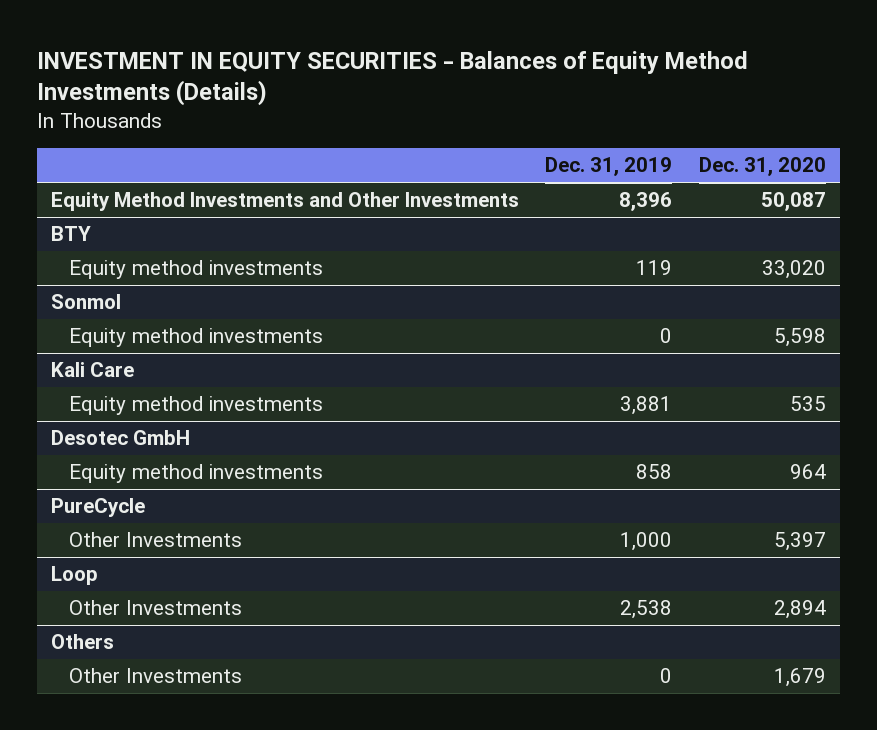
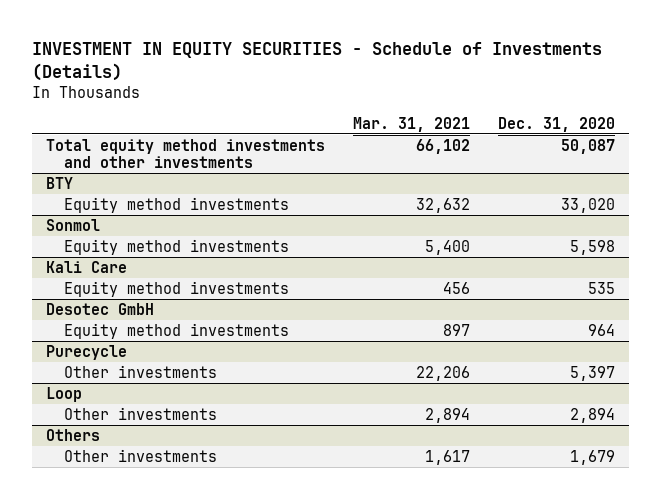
- INVESTMENT IN EQUITY SECURITIES - Balances of Equity Method Investments (Details)
+ INVESTMENT IN EQUITY SECURITIES - Schedule of Investments (Details)
- | Dec. 31, 2019 | Dec. 31, 2020
+ | Mar. 31, 2021 | Dec. 31, 2020
- Equity Method Investments and Other Investments | 8,396 | 50,087
+ Total equity method investments and other investments | 66,102 | 50,087
- PureCycle
- Other Investments | 1,000 | 5,397
+ Purecycle
+ Other investments | 22,206 | 5,397
@ Loop
- Other Investments | 2,538 | 2,894
+ Other investments | 2,894 | 2,894
@ Others
- Other Investments | 0 | 1,679
+ Other investments | 1,617 | 1,679

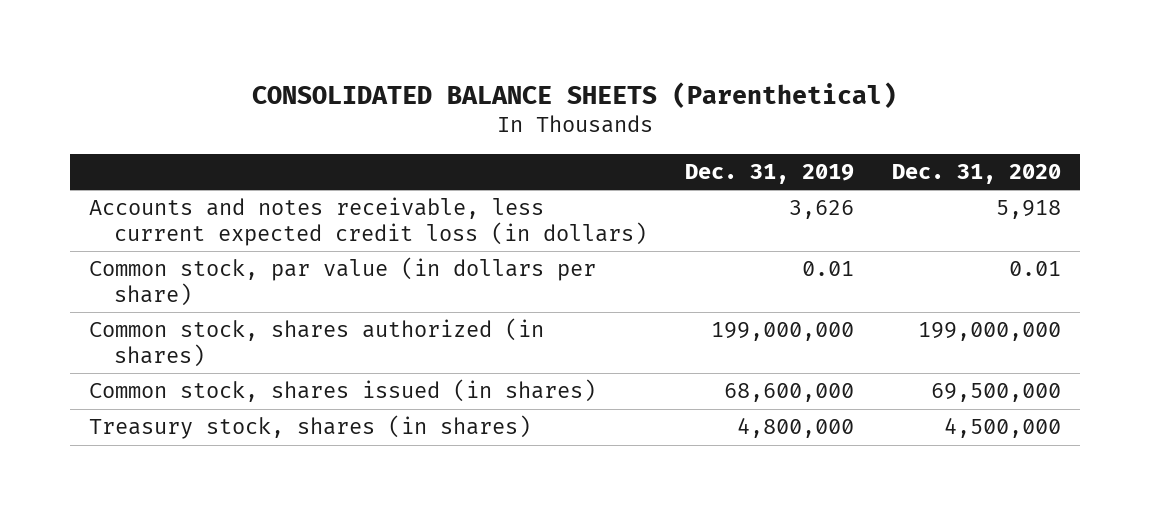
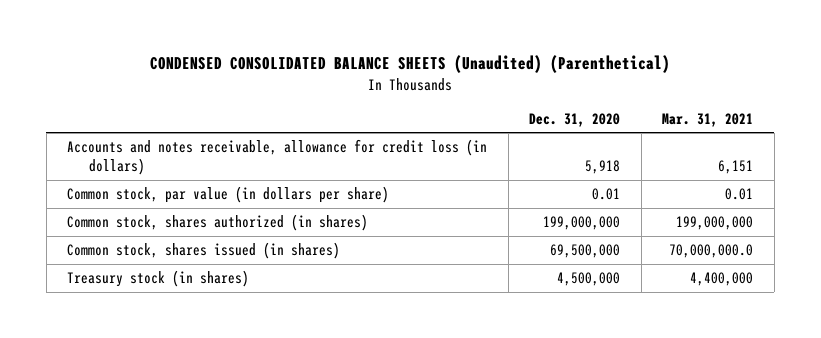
- CONSOLIDATED BALANCE SHEETS (Parenthetical)
+ CONDENSED CONSOLIDATED BALANCE SHEETS (Unaudited) (Parenthetical)
- | Dec. 31, 2019 | Dec. 31, 2020
+ | Dec. 31, 2020 | Mar. 31, 2021
- Accounts and notes receivable, less current expected credit loss (in dollars) | 3,626 | 5,918
+ Accounts and notes receivable, allowance for credit loss (in dollars) | 5,918 | 6,151
- Treasury stock, shares (in shares) | 4,800,000 | 4,500,000
+ Treasury stock (in shares) | 4,500,000 | 4,400,000

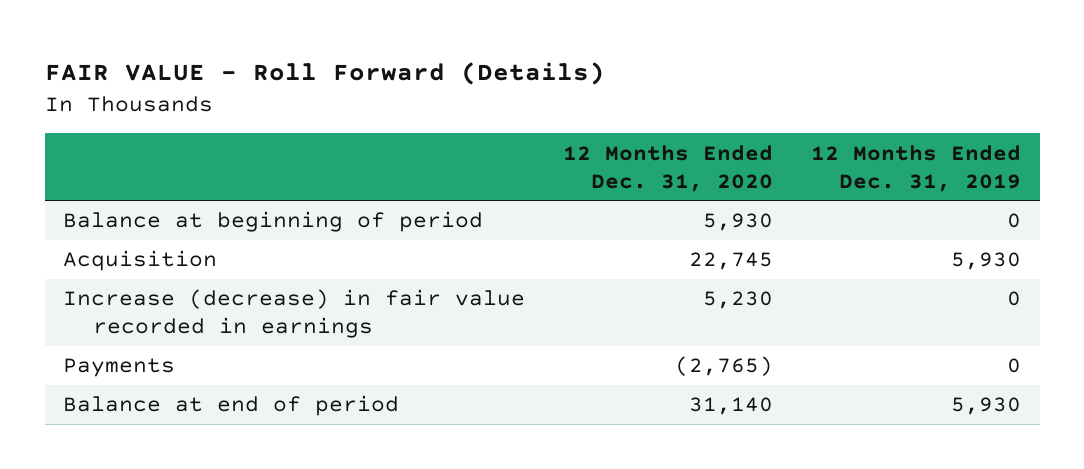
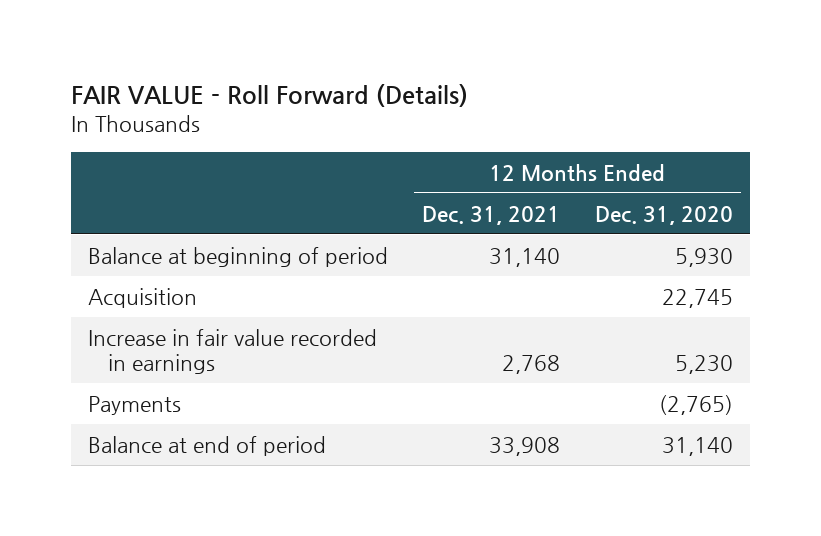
- | 12 Months Ended Dec. 31, 2020 | 12 Months Ended Dec. 31, 2019
+ | 12 Months Ended Dec. 31, 2021 | 12 Months Ended Dec. 31, 2020
- Increase (decrease) in fair value recorded in earnings | 5,230 | 0
+ Increase in fair value recorded in earnings | 2,768 | 5,230

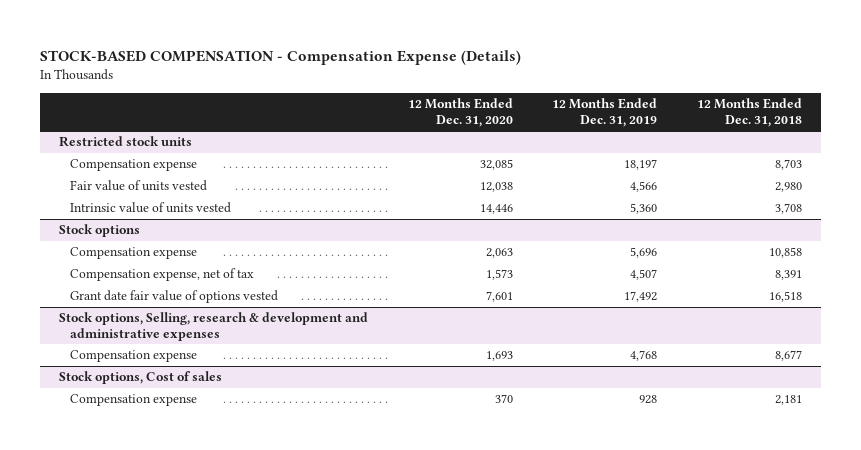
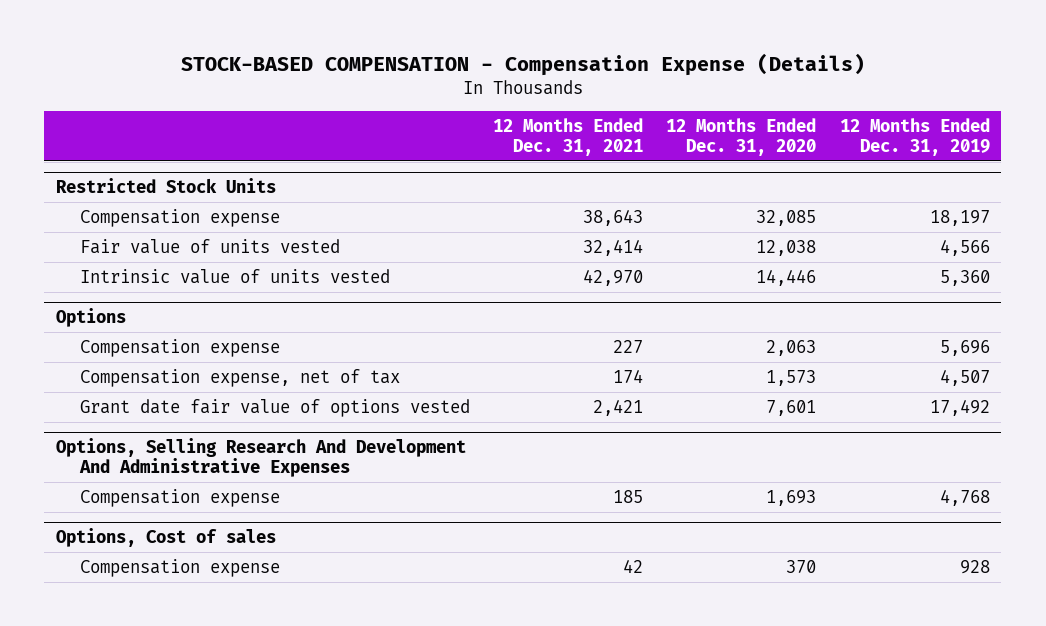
- | 12 Months Ended Dec. 31, 2020 | 12 Months Ended Dec. 31, 2019 | 12 Months Ended Dec. 31, 2018
+ | 12 Months Ended Dec. 31, 2021 | 12 Months Ended Dec. 31, 2020 | 12 Months Ended Dec. 31, 2019
- Restricted stock units
+ Restricted Stock Units
- Stock options
+ Options
- Stock options, Selling, research & development and administrative expenses
+ Options, Selling Research And Development And Administrative Expenses
- Stock options, Cost of sales
+ Options, Cost of sales

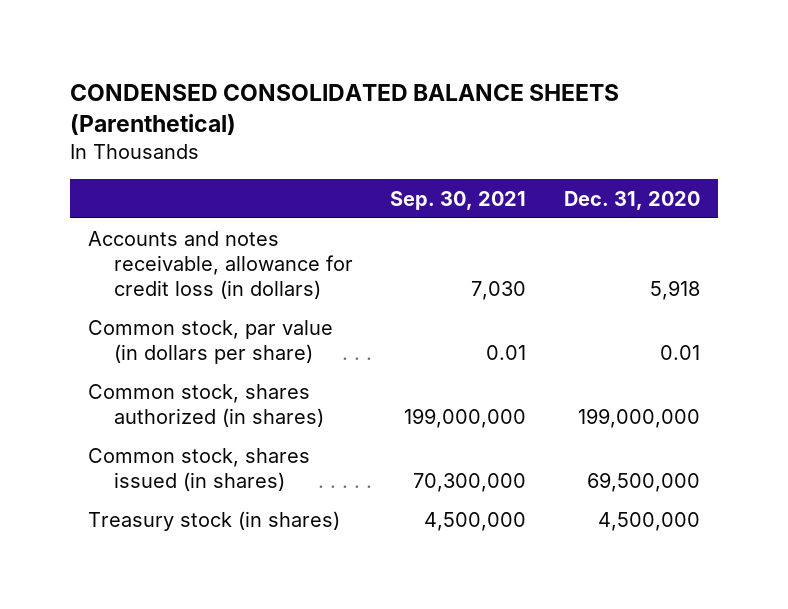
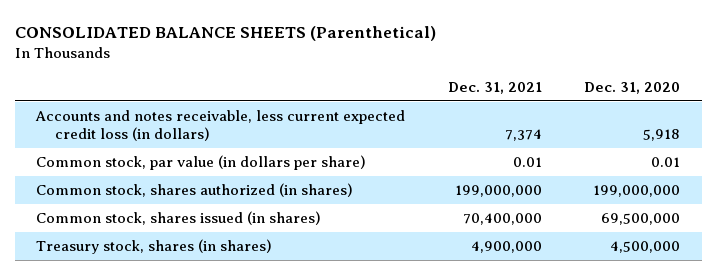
- CONDENSED CONSOLIDATED BALANCE SHEETS (Parenthetical)
+ CONSOLIDATED BALANCE SHEETS (Parenthetical)
- | Sep. 30, 2021 | Dec. 31, 2020
+ | Dec. 31, 2021 | Dec. 31, 2020
- Accounts and notes receivable, allowance for credit loss (in dollars) | 7,030 | 5,918
+ Accounts and notes receivable, less current expected credit loss (in dollars) | 7,374 | 5,918
- Treasury stock (in shares) | 4,500,000 | 4,500,000
+ Treasury stock, shares (in shares) | 4,900,000 | 4,500,000

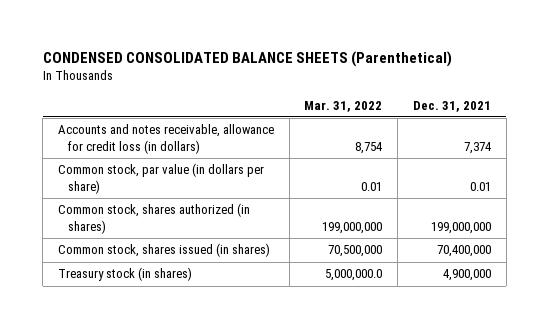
- CONSOLIDATED BALANCE SHEETS (Parenthetical)
+ CONDENSED CONSOLIDATED BALANCE SHEETS (Parenthetical)
- | Dec. 31, 2021 | Dec. 31, 2020
+ | Mar. 31, 2022 | Dec. 31, 2021
- Accounts and notes receivable, less current expected credit loss (in dollars) | 7,374 | 5,918
+ Accounts and notes receivable, allowance for credit loss (in dollars) | 8,754 | 7,374
- Treasury stock, shares (in shares) | 4,900,000 | 4,500,000
+ Treasury stock (in shares) | 5,000,000.0 | 4,900,000

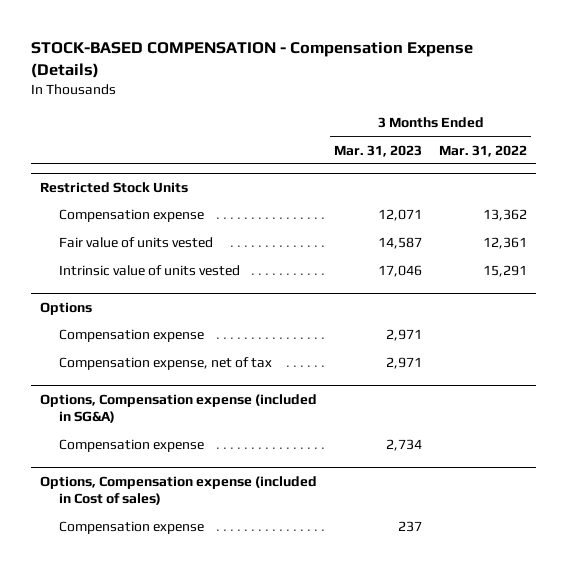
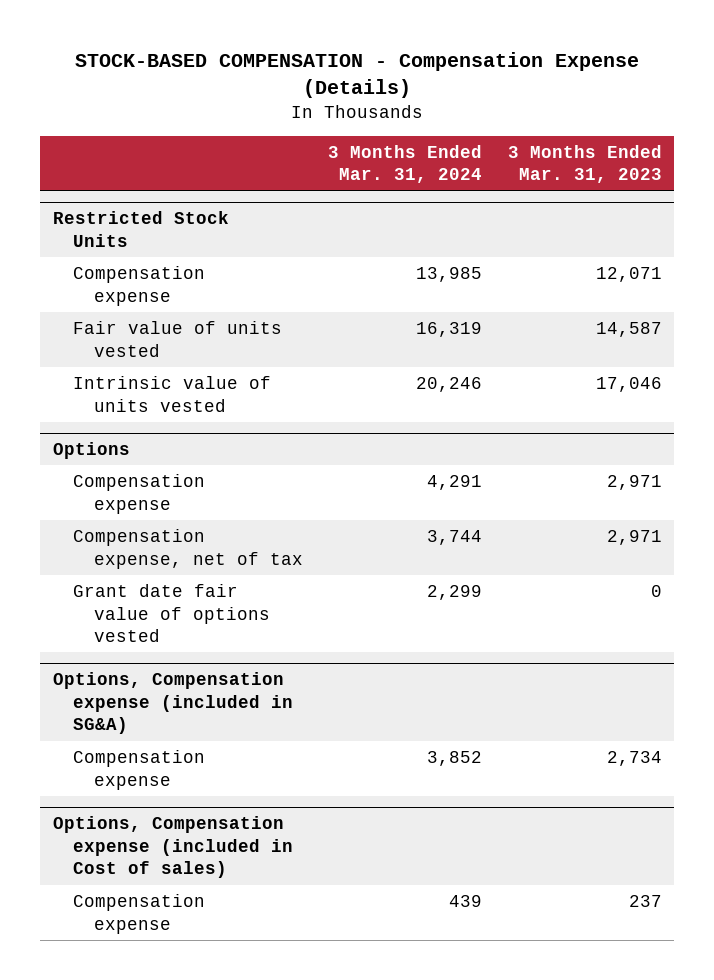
- | 3 Months Ended Mar. 31, 2023 | 3 Months Ended Mar. 31, 2022
+ | 3 Months Ended Mar. 31, 2024 | 3 Months Ended Mar. 31, 2023
@ Options
+ Grant date fair value of options vested | 2,299 | 0

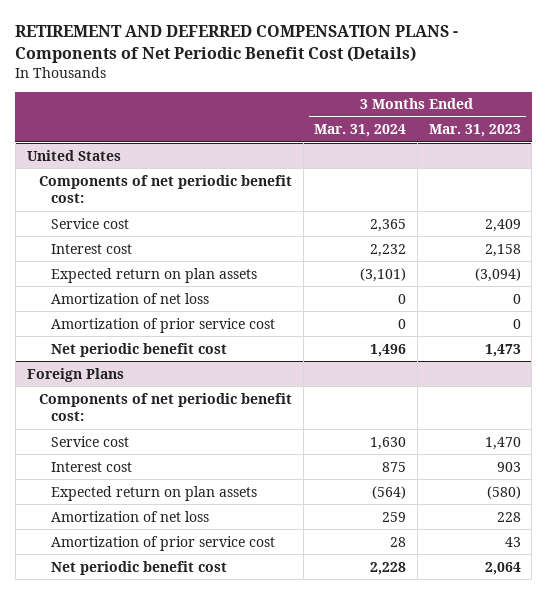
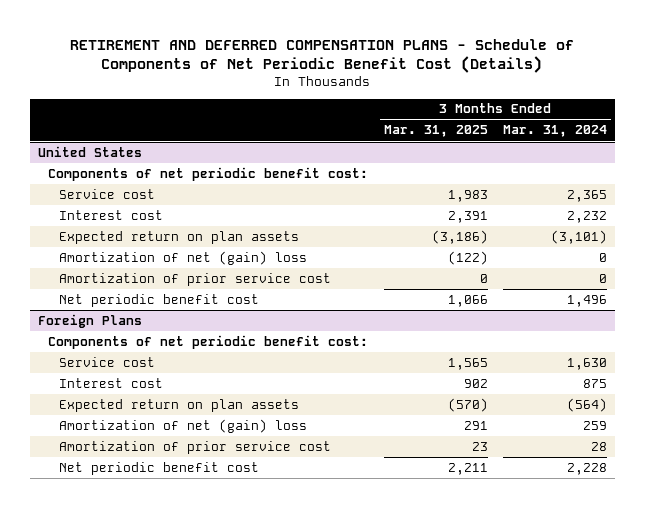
- RETIREMENT AND DEFERRED COMPENSATION PLANS - Components of Net Periodic Benefit Cost (Details)
+ RETIREMENT AND DEFERRED COMPENSATION PLANS - Schedule of Components of Net Periodic Benefit Cost (Details)
- | 3 Months Ended Mar. 31, 2024 | 3 Months Ended Mar. 31, 2023
+ | 3 Months Ended Mar. 31, 2025 | 3 Months Ended Mar. 31, 2024
@ United States
- Amortization of net loss | 0 | 0
+ Amortization of net (gain) loss | (122) | 0
@ Foreign Plans
- Amortization of net loss | 259 | 228
+ Amortization of net (gain) loss | 291 | 259

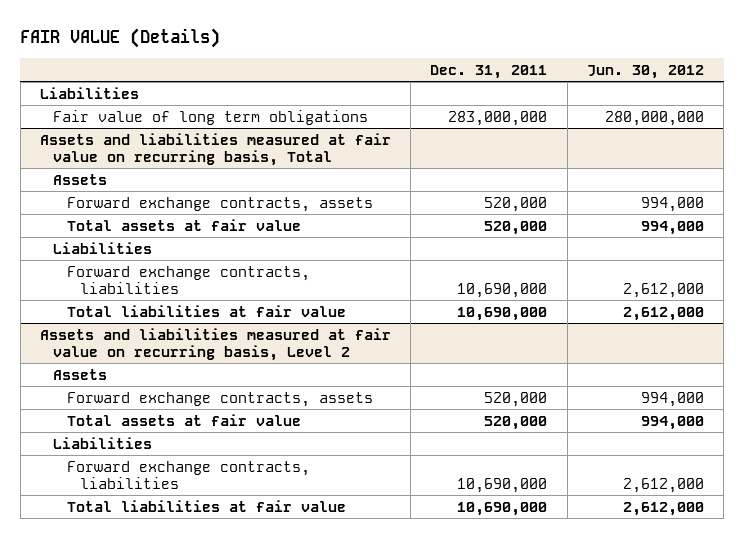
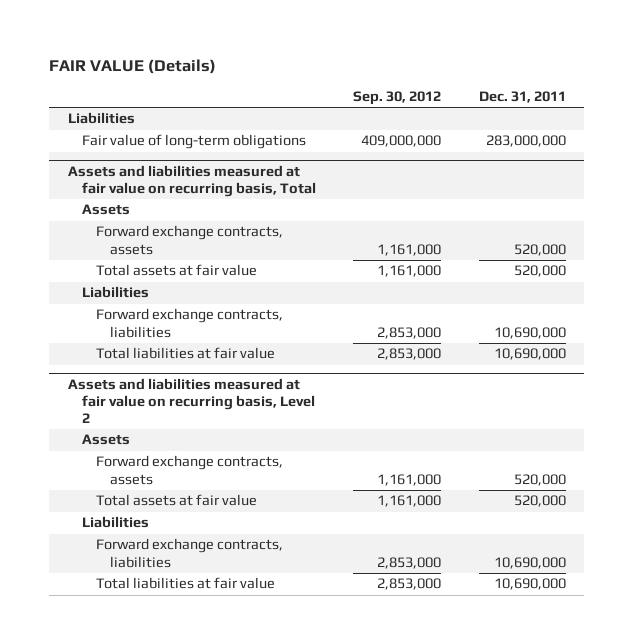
- | Dec. 31, 2011 | Jun. 30, 2012
+ | Sep. 30, 2012 | Dec. 31, 2011
- Fair value of long term obligations | 283,000,000 | 280,000,000
+ Fair value of long-term obligations | 409,000,000 | 283,000,000

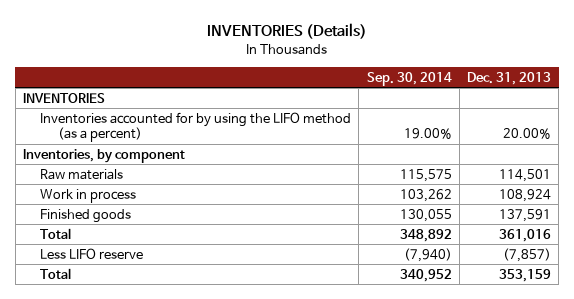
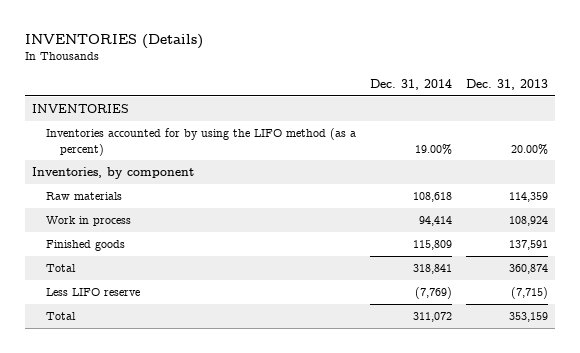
- | Sep. 30, 2014 | Dec. 31, 2013
+ | Dec. 31, 2014 | Dec. 31, 2013
- Raw materials | 115,575 | 114,501
+ Raw materials | 108,618 | 114,359
- Total | 348,892 | 361,016
- Less LIFO reserve | (7,940) | (7,857)
+ Total | 318,841 | 360,874
+ Less LIFO reserve | (7,769) | (7,715)

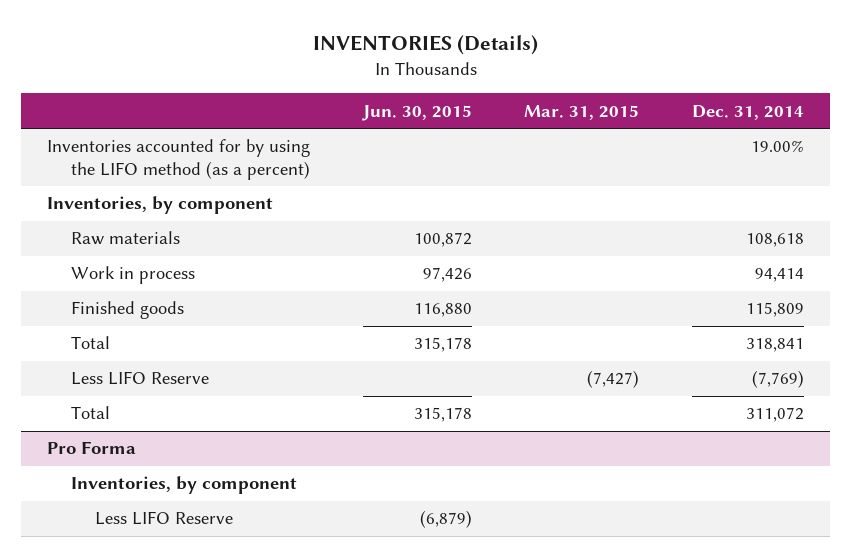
- | Dec. 31, 2014 | Dec. 31, 2013
+ | Jun. 30, 2015 | Mar. 31, 2015 | Dec. 31, 2014
- INVENTORIES
- Less LIFO reserve | (7,769) | (7,715)
+ Less LIFO Reserve | | (7,427) | (7,769)
+ Pro Forma
+ Inventories, by component
+ Less LIFO Reserve | (6,879) | |

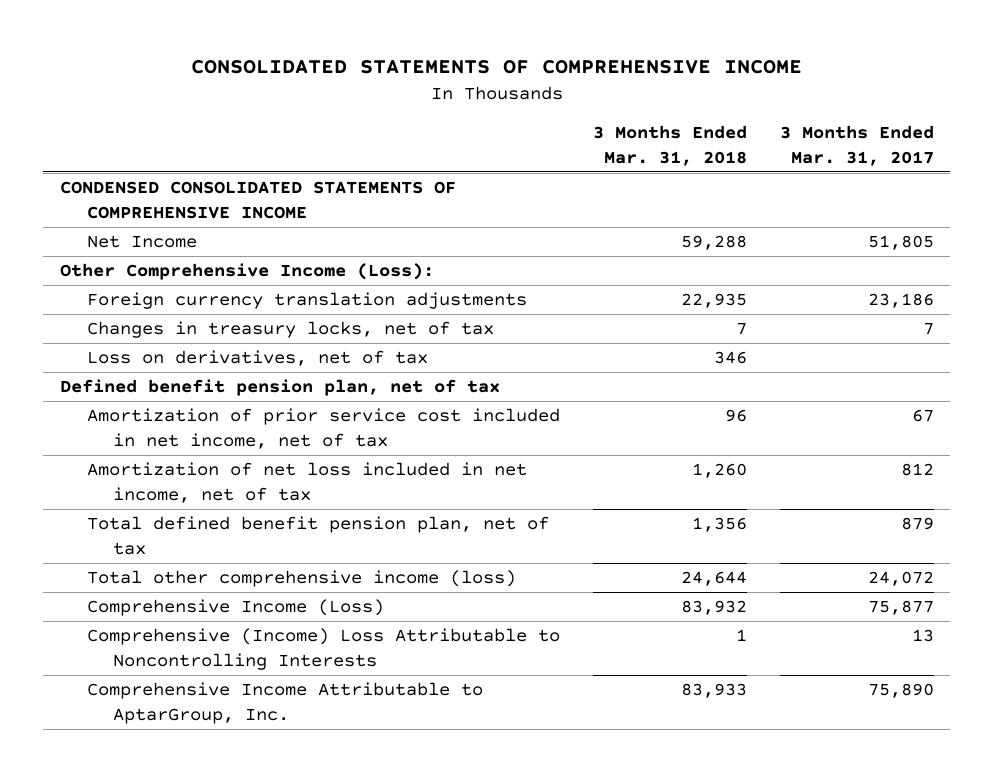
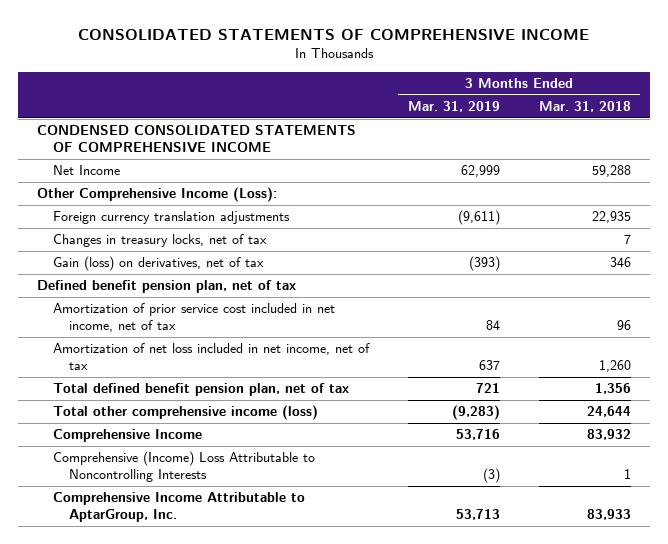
- | 3 Months Ended Mar. 31, 2018 | 3 Months Ended Mar. 31, 2017
+ | 3 Months Ended Mar. 31, 2019 | 3 Months Ended Mar. 31, 2018
- Loss on derivatives, net of tax | 346 |
+ Gain (loss) on derivatives, net of tax | (393) | 346
- Comprehensive Income (Loss) | 83,932 | 75,877
+ Comprehensive Income | 53,716 | 83,932

